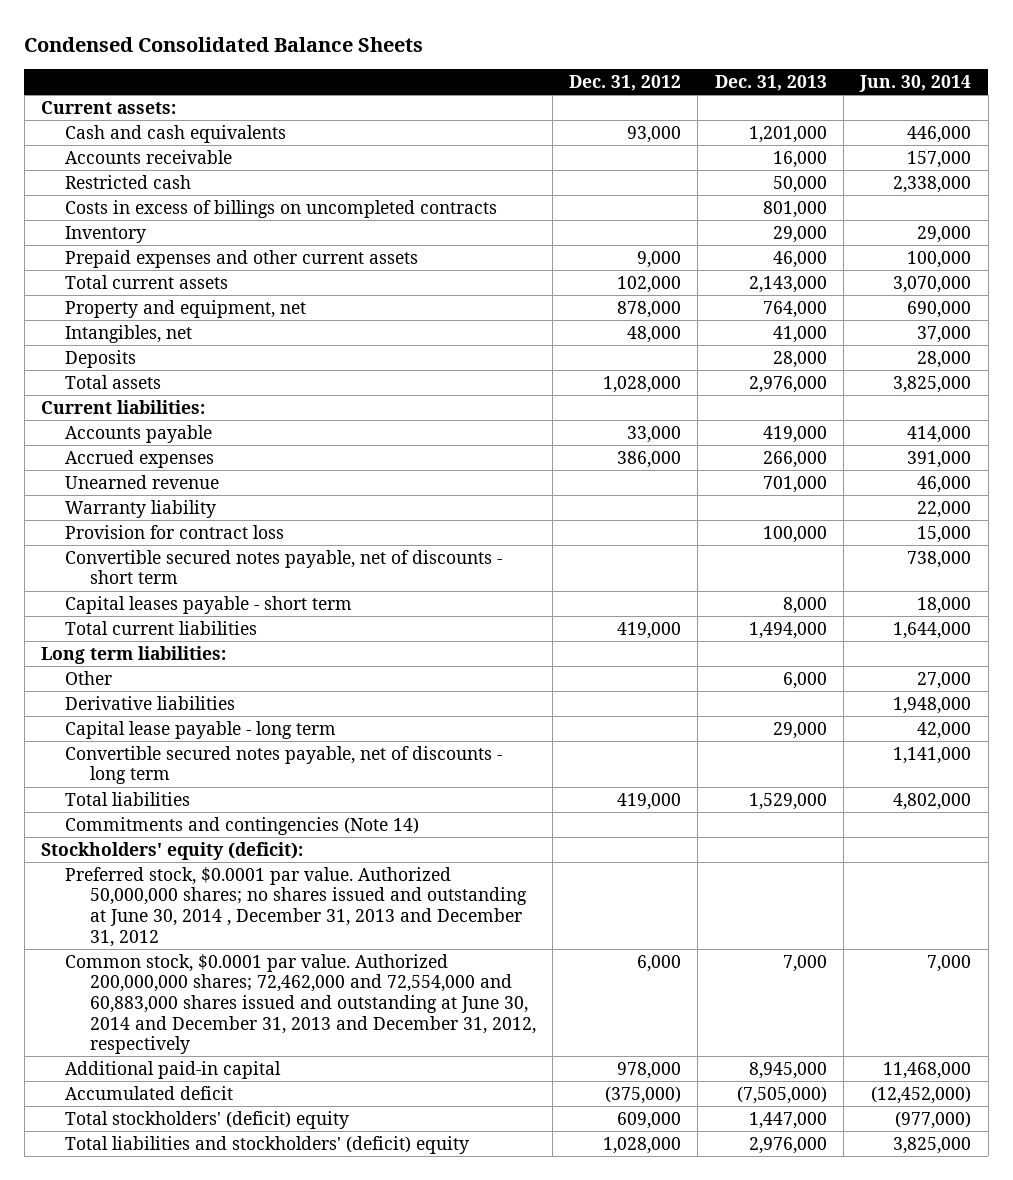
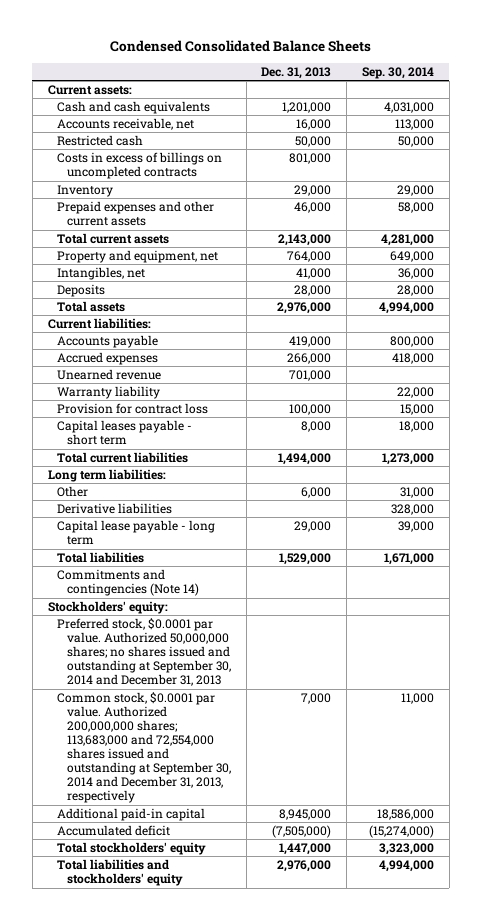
- | Dec. 31, 2012 | Dec. 31, 2013 | Jun. 30, 2014
+ | Dec. 31, 2013 | Sep. 30, 2014
- Accounts receivable | | 16,000 | 157,000
+ Accounts receivable, net | 16,000 | 113,000
- Convertible secured notes payable, net of discounts - short term | | | 738,000
- Convertible secured notes payable, net of discounts - long term | | | 1,141,000
- Stockholders' equity (deficit):
- Preferred stock, $0.0001 par value. Authorized 50,000,000 shares; no shares issued and outstanding at June 30, 2014 , December 31, 2013 and December 31, 2012
- Common stock, $0.0001 par value. Authorized 200,000,000 shares; 72,462,000 and 72,554,000 and 60,883,000 shares issued and outstanding at June 30, 2014 and December 31, 2013 and December 31, 2012, respectively | 6,000 | 7,000 | 7,000
+ Stockholders' equity:
+ Preferred stock, $0.0001 par value. Authorized 50,000,000 shares; no shares issued and outstanding at September 30, 2014 and December 31, 2013
+ Common stock, $0.0001 par value. Authorized 200,000,000 shares; 113,683,000 and 72,554,000 shares issued and outstanding at September 30, 2014 and December 31, 2013, respectively | 7,000 | 11,000
- Total stockholders' (deficit) equity | 609,000 | 1,447,000 | (977,000)
- Total liabilities and stockholders' (deficit) equity | 1,028,000 | 2,976,000 | 3,825,000
+ Total stockholders' equity | 1,447,000 | 3,323,000
+ Total liabilities and stockholders' equity | 2,976,000 | 4,994,000

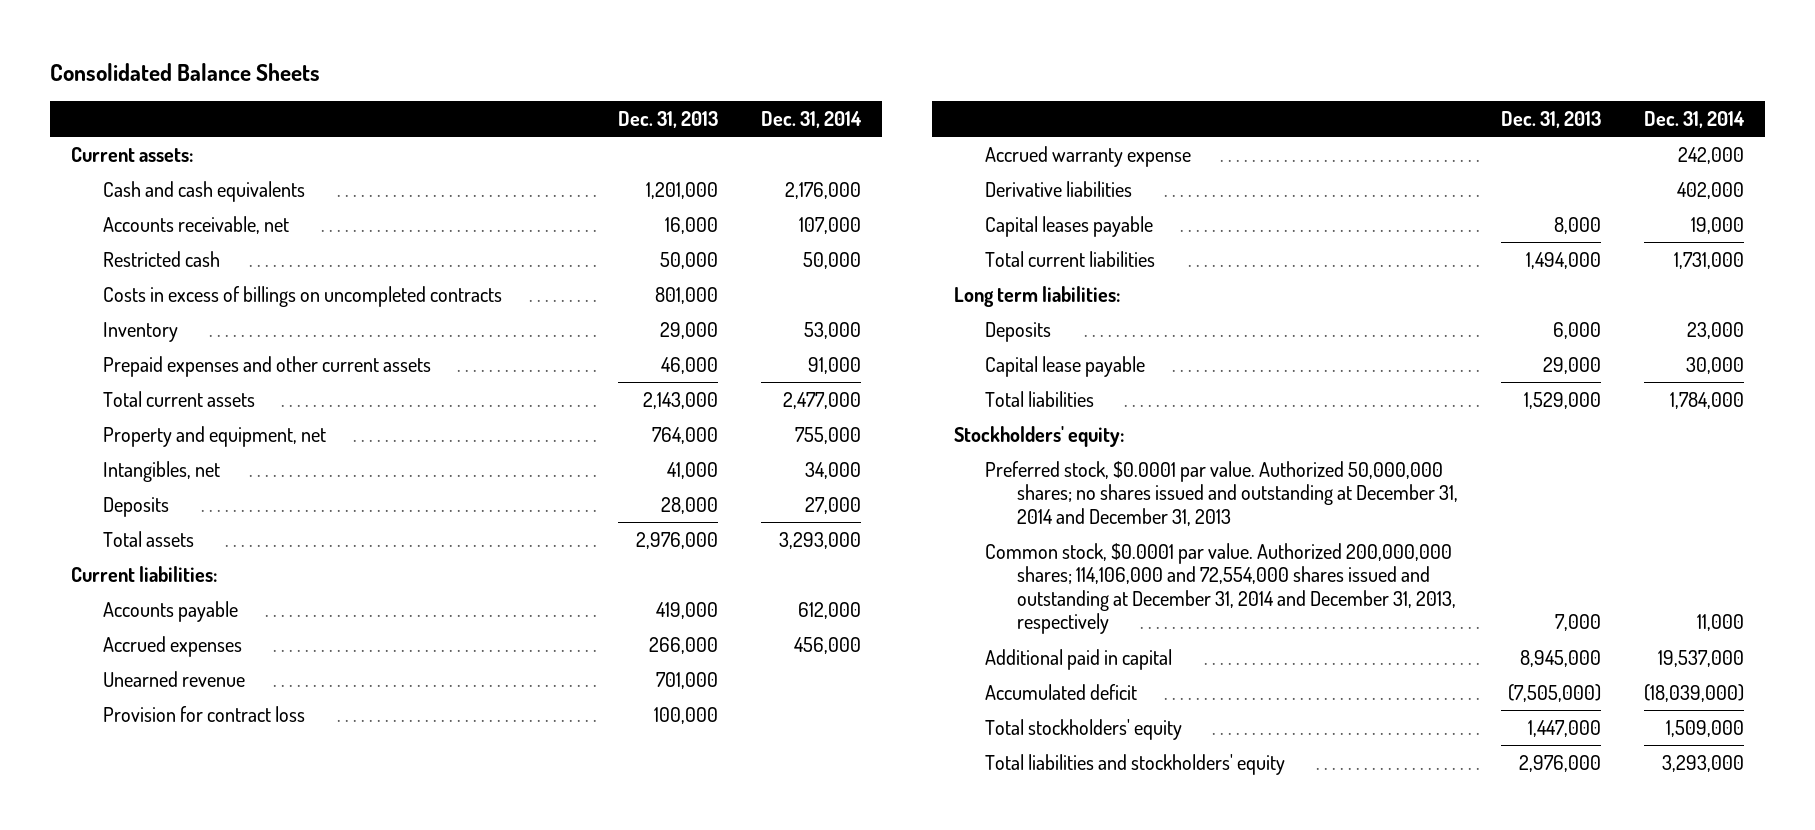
- Condensed Consolidated Balance Sheets
+ Consolidated Balance Sheets
- | Dec. 31, 2013 | Sep. 30, 2014
+ | Dec. 31, 2013 | Dec. 31, 2014
- Warranty liability | | 22,000
- Capital leases payable - short term | 8,000 | 18,000
+ Accrued warranty expense | | 242,000
moved up: Derivative liabilities | | 402,000
+ Capital leases payable | 8,000 | 19,000
- Other | 6,000 | 31,000
- Capital lease payable - long term | 29,000 | 39,000
+ Deposits | 6,000 | 23,000
+ Capital lease payable | 29,000 | 30,000
- Commitments and contingencies (Note 14)
- Preferred stock, $0.0001 par value. Authorized 50,000,000 shares; no shares issued and outstanding at September 30, 2014 and December 31, 2013
- Common stock, $0.0001 par value. Authorized 200,000,000 shares; 113,683,000 and 72,554,000 shares issued and outstanding at September 30, 2014 and December 31, 2013, respectively | 7,000 | 11,000
- Additional paid-in capital | 8,945,000 | 18,586,000
+ Preferred stock, $0.0001 par value. Authorized 50,000,000 shares; no shares issued and outstanding at December 31, 2014 and December 31, 2013
+ Common stock, $0.0001 par value. Authorized 200,000,000 shares; 114,106,000 and 72,554,000 shares issued and outstanding at December 31, 2014 and December 31, 2013, respectively | 7,000 | 11,000
+ Additional paid in capital | 8,945,000 | 19,537,000

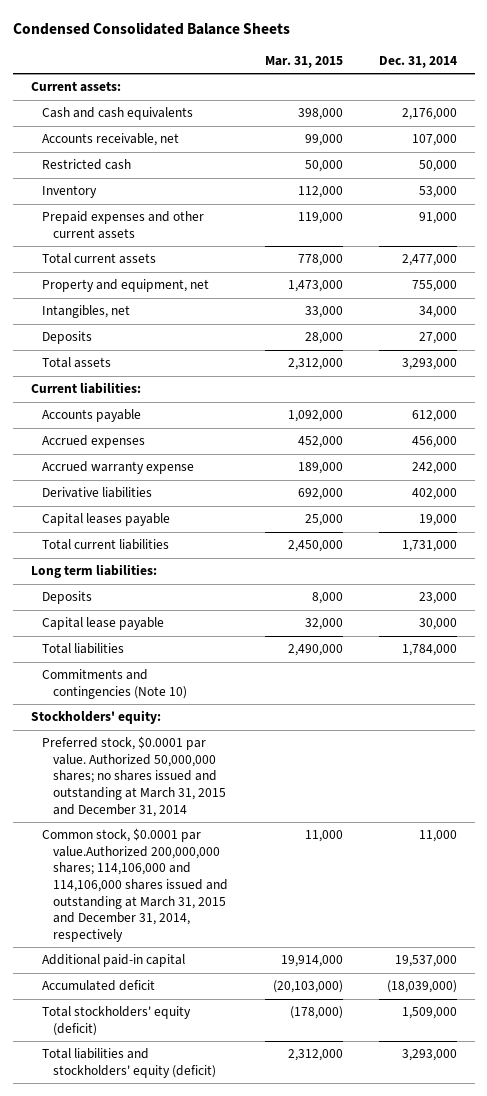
- Consolidated Balance Sheets
+ Condensed Consolidated Balance Sheets
- | Dec. 31, 2013 | Dec. 31, 2014
+ | Mar. 31, 2015 | Dec. 31, 2014
- Costs in excess of billings on uncompleted contracts | 801,000 |
- Unearned revenue | 701,000 |
- Provision for contract loss | 100,000 |
+ Commitments and contingencies (Note 10)
- Preferred stock, $0.0001 par value. Authorized 50,000,000 shares; no shares issued and outstanding at December 31, 2014 and December 31, 2013
- Common stock, $0.0001 par value. Authorized 200,000,000 shares; 114,106,000 and 72,554,000 shares issued and outstanding at December 31, 2014 and December 31, 2013, respectively | 7,000 | 11,000
- Additional paid in capital | 8,945,000 | 19,537,000
+ Preferred stock, $0.0001 par value. Authorized 50,000,000 shares; no shares issued and outstanding at March 31, 2015 and December 31, 2014
+ Common stock, $0.0001 par value.Authorized 200,000,000 shares; 114,106,000 and 114,106,000 shares issued and outstanding at March 31, 2015 and December 31, 2014, respectively | 11,000 | 11,000
+ Additional paid-in capital | 19,914,000 | 19,537,000
- Total stockholders' equity | 1,447,000 | 1,509,000
- Total liabilities and stockholders' equity | 2,976,000 | 3,293,000
+ Total stockholders' equity (deficit) | (178,000) | 1,509,000
+ Total liabilities and stockholders' equity (deficit) | 2,312,000 | 3,293,000

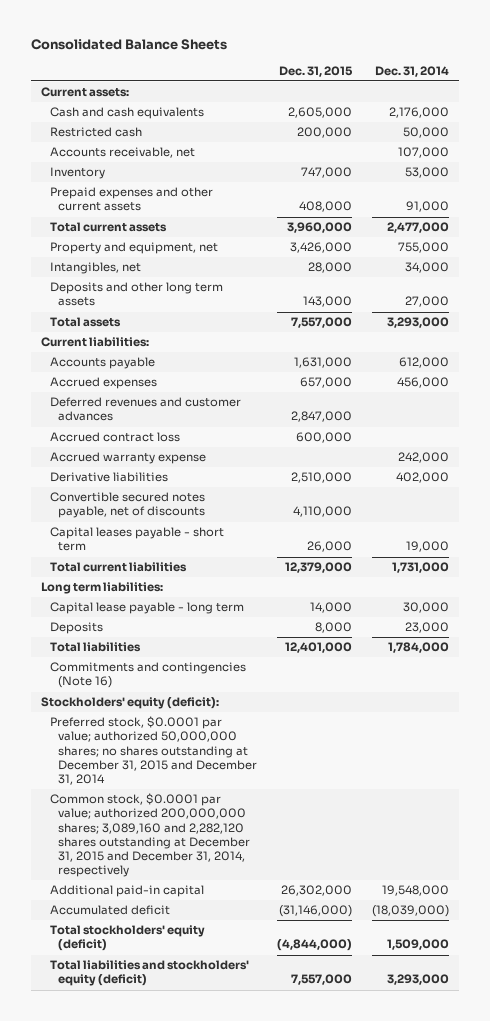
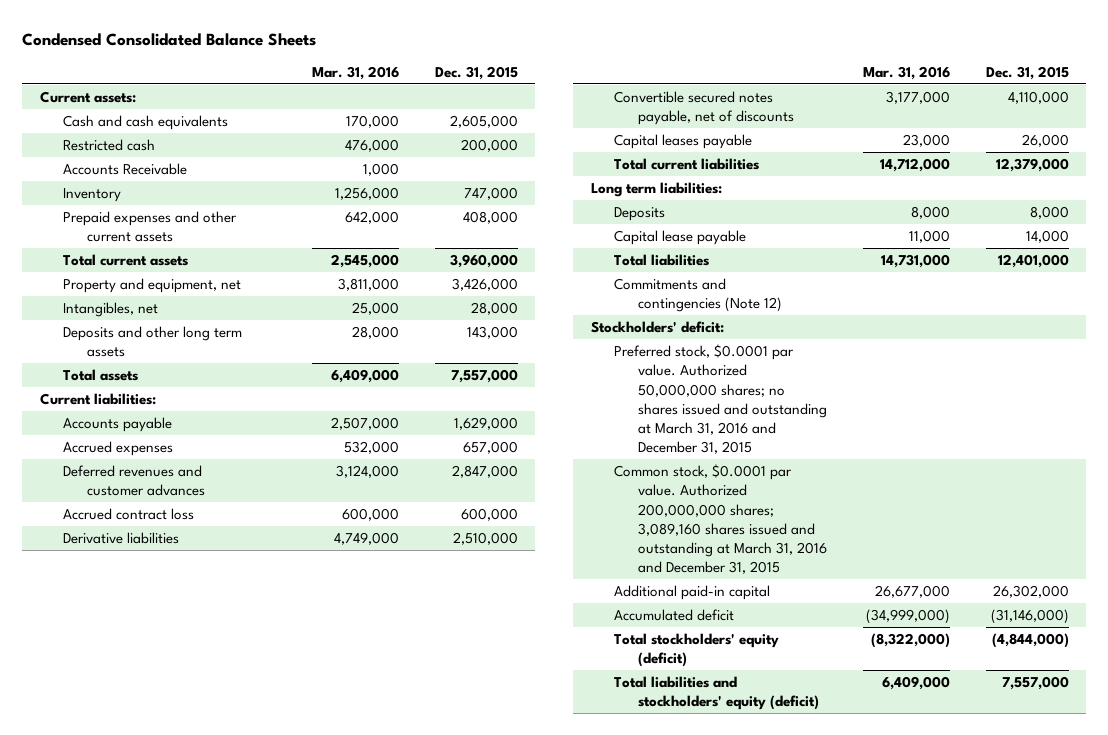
- Consolidated Balance Sheets
+ Condensed Consolidated Balance Sheets
- | Dec. 31, 2015 | Dec. 31, 2014
+ | Mar. 31, 2016 | Dec. 31, 2015
- Accounts receivable, net | | 107,000
+ Accounts Receivable | 1,000 |
- Accounts payable | 1,631,000 | 612,000
+ Accounts payable | 2,507,000 | 1,629,000
- Accrued warranty expense | | 242,000
- Capital leases payable - short term | 26,000 | 19,000
+ Capital leases payable | 23,000 | 26,000
- Capital lease payable - long term | 14,000 | 30,000
+ Capital lease payable | 11,000 | 14,000
- Commitments and contingencies (Note 16)
- Stockholders' equity (deficit):
- Preferred stock, $0.0001 par value; authorized 50,000,000 shares; no shares outstanding at December 31, 2015 and December 31, 2014
- Common stock, $0.0001 par value; authorized 200,000,000 shares; 3,089,160 and 2,282,120 shares outstanding at December 31, 2015 and December 31, 2014, respectively
+ Commitments and contingencies (Note 12)
+ Stockholders' deficit:
+ Preferred stock, $0.0001 par value. Authorized 50,000,000 shares; no shares issued and outstanding at March 31, 2016 and December 31, 2015
+ Common stock, $0.0001 par value. Authorized 200,000,000 shares; 3,089,160 shares issued and outstanding at March 31, 2016 and December 31, 2015

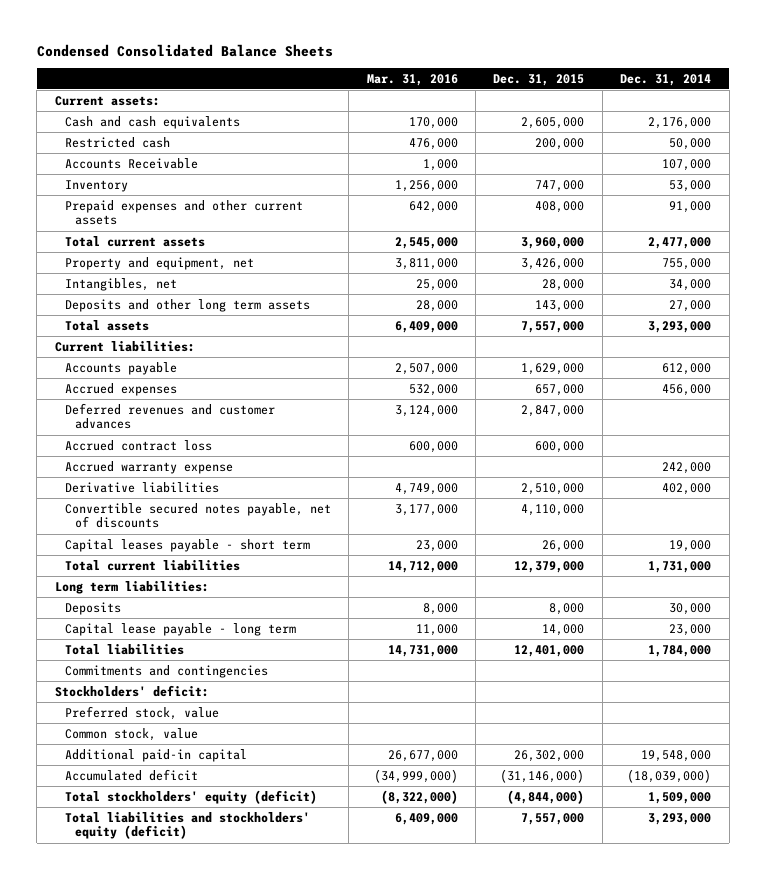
- | Mar. 31, 2016 | Dec. 31, 2015
+ | Mar. 31, 2016 | Dec. 31, 2015 | Dec. 31, 2014
+ Accrued warranty expense | | | 242,000
- Capital leases payable | 23,000 | 26,000
+ Capital leases payable - short term | 23,000 | 26,000 | 19,000
- Capital lease payable | 11,000 | 14,000
+ Capital lease payable - long term | 11,000 | 14,000 | 23,000
- Commitments and contingencies (Note 12)
+ Commitments and contingencies
- Preferred stock, $0.0001 par value. Authorized 50,000,000 shares; no shares issued and outstanding at March 31, 2016 and December 31, 2015
- Common stock, $0.0001 par value. Authorized 200,000,000 shares; 3,089,160 shares issued and outstanding at March 31, 2016 and December 31, 2015
+ Preferred stock, value
+ Common stock, value

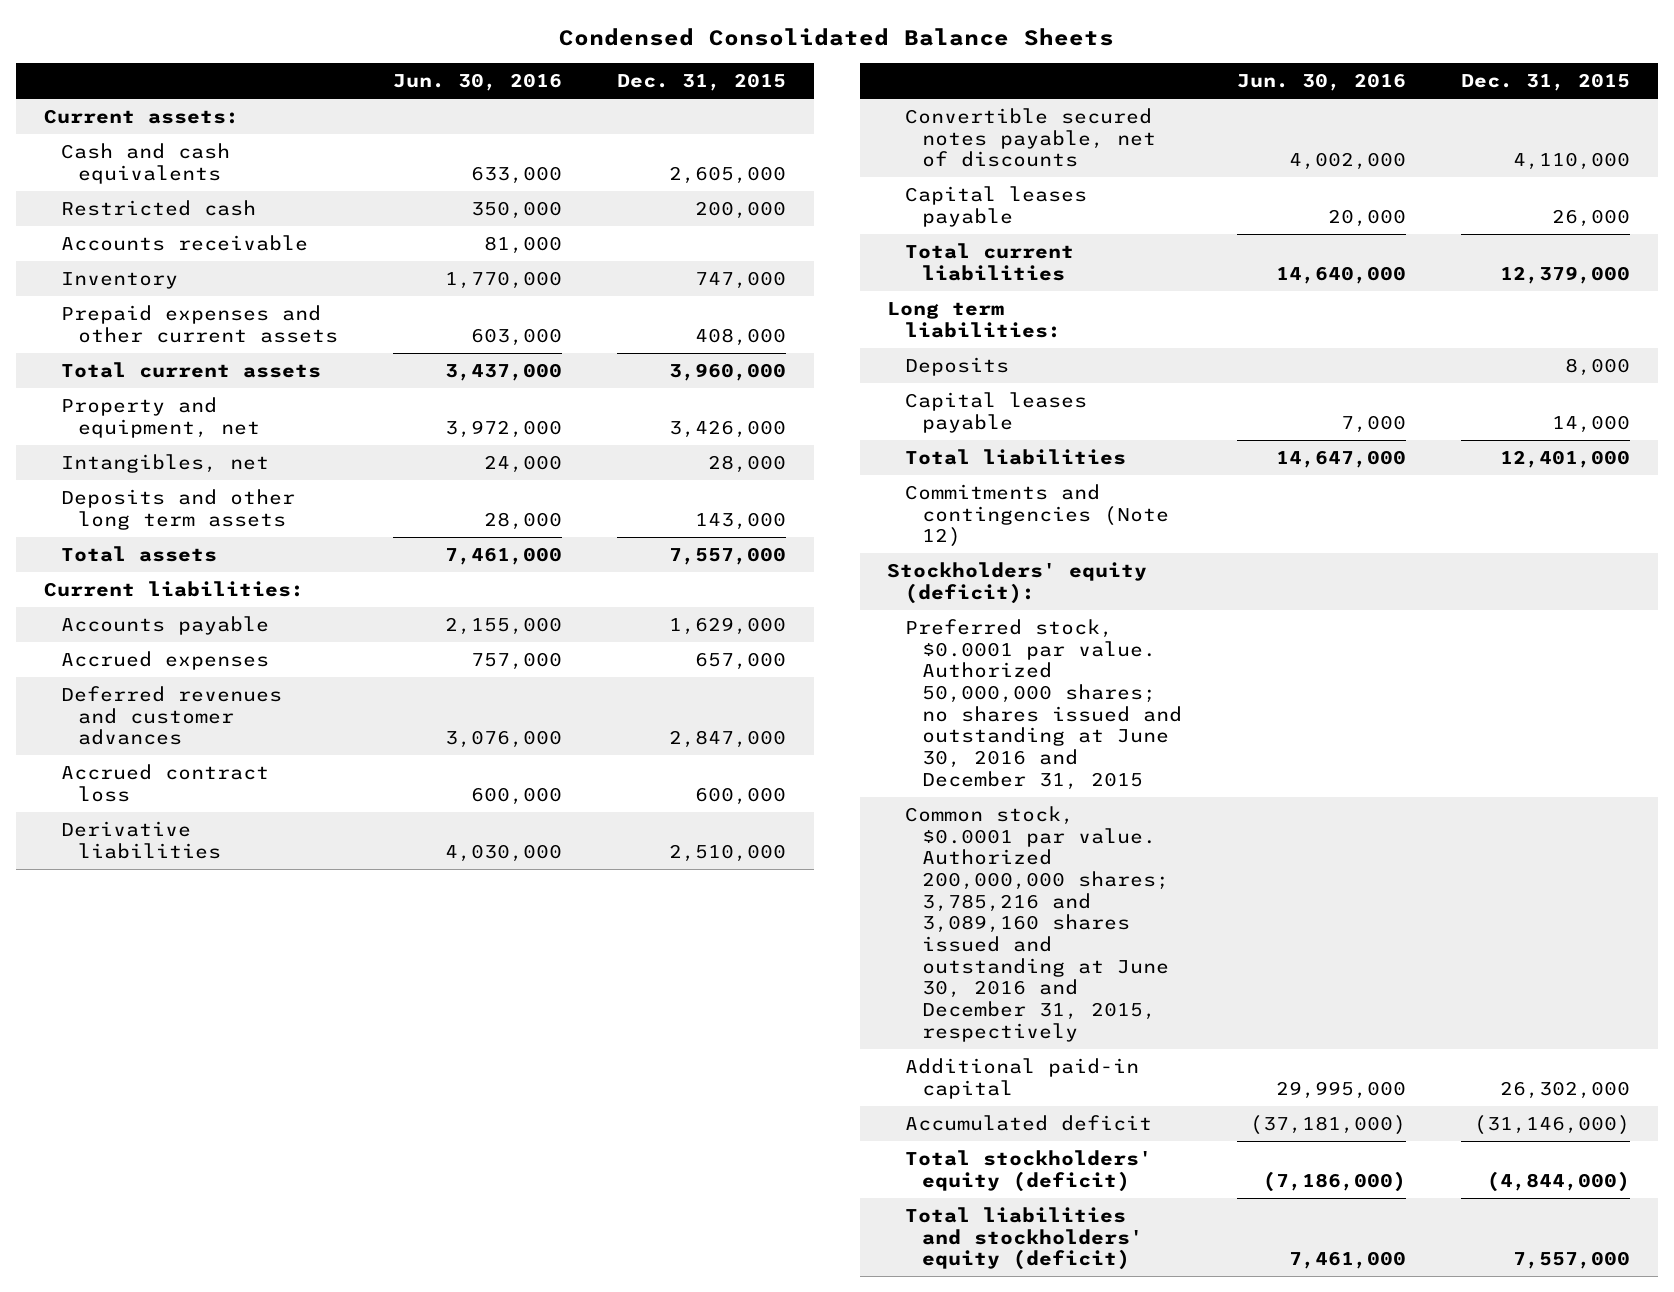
- | Mar. 31, 2016 | Dec. 31, 2015 | Dec. 31, 2014
+ | Jun. 30, 2016 | Dec. 31, 2015
- Accounts Receivable | 1,000 | | 107,000
+ Accounts receivable | 81,000 |
- Accrued warranty expense | | | 242,000
- Capital leases payable - short term | 23,000 | 26,000 | 19,000
+ Capital leases payable | 20,000 | 26,000
- Capital lease payable - long term | 11,000 | 14,000 | 23,000
+ Capital leases payable | 7,000 | 14,000
- Commitments and contingencies
- Stockholders' deficit:
- Preferred stock, value
- Common stock, value
+ Commitments and contingencies (Note 12)
+ Stockholders' equity (deficit):
+ Preferred stock, $0.0001 par value. Authorized 50,000,000 shares; no shares issued and outstanding at June 30, 2016 and December 31, 2015
+ Common stock, $0.0001 par value. Authorized 200,000,000 shares; 3,785,216 and 3,089,160 shares issued and outstanding at June 30, 2016 and December 31, 2015, respectively

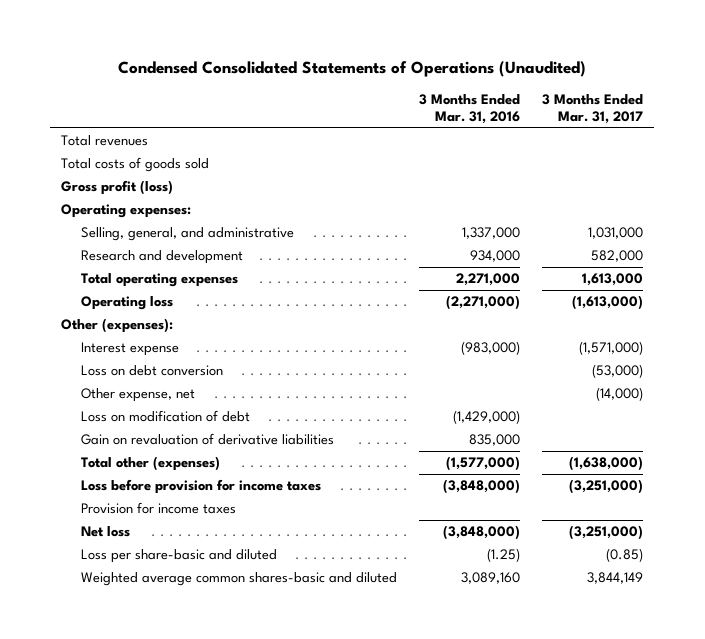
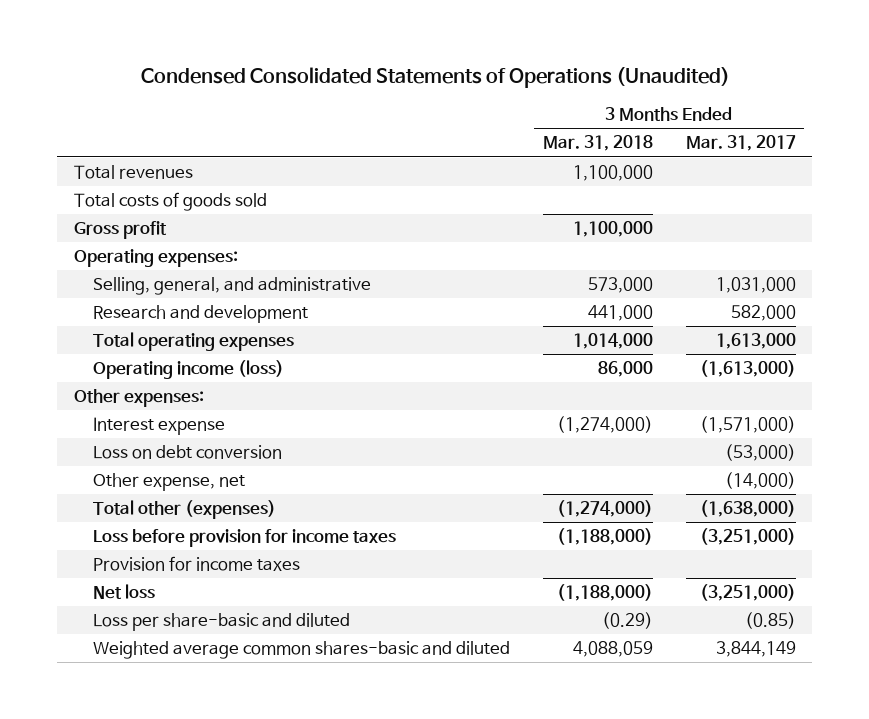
- | 3 Months Ended Mar. 31, 2016 | 3 Months Ended Mar. 31, 2017
+ | 3 Months Ended Mar. 31, 2018 | 3 Months Ended Mar. 31, 2017
- Gross profit (loss)
+ Gross profit | 1,100,000 |
- Operating loss | (2,271,000) | (1,613,000)
- Other (expenses):
+ Operating income (loss) | 86,000 | (1,613,000)
+ Other expenses:
- Loss on modification of debt | (1,429,000) |
- Gain on revaluation of derivative liabilities | 835,000 |

